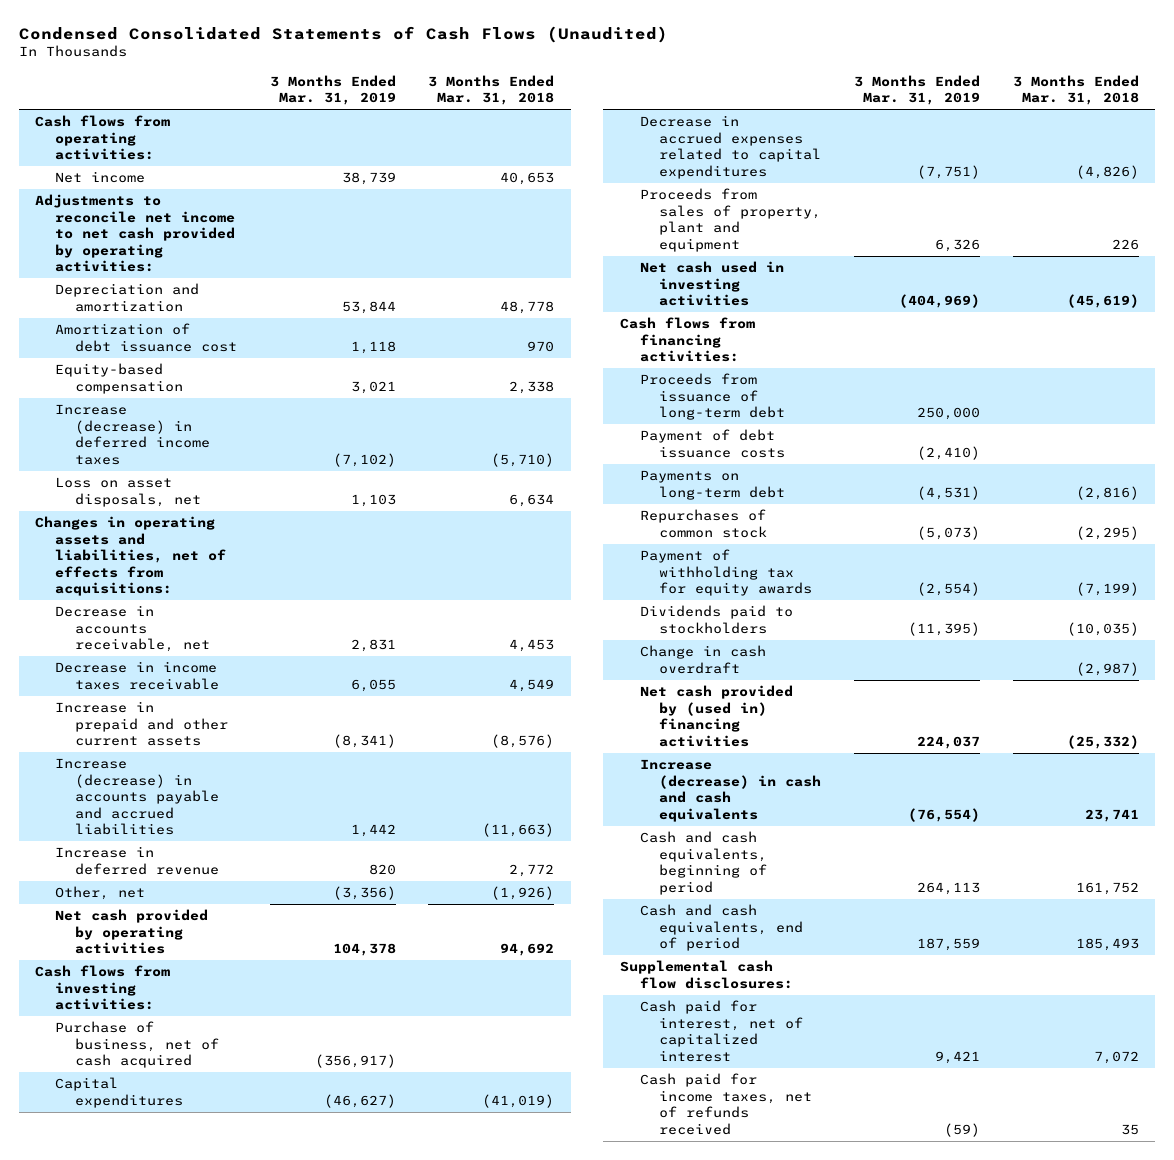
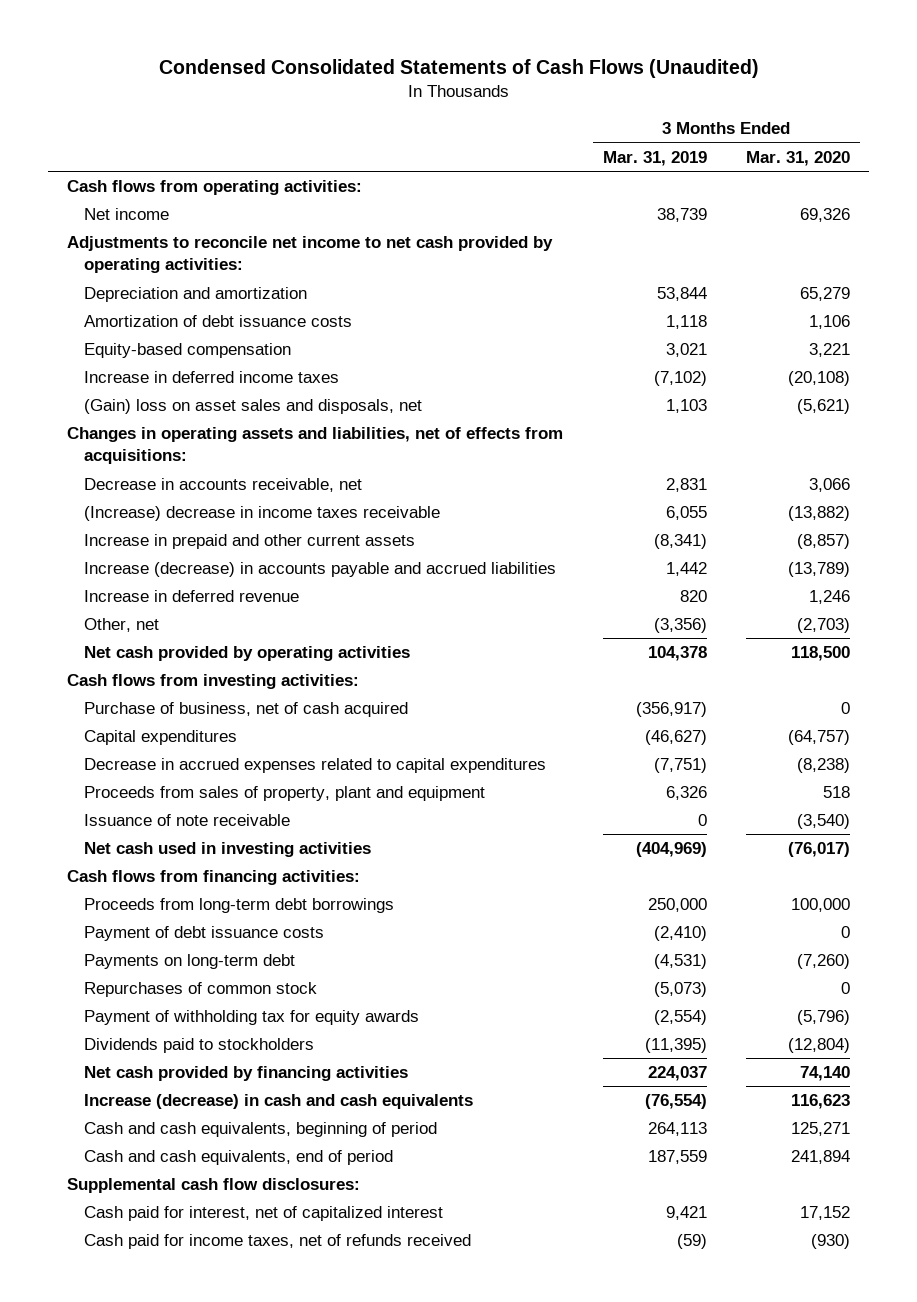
- | 3 Months Ended Mar. 31, 2019 | 3 Months Ended Mar. 31, 2018
+ | 3 Months Ended Mar. 31, 2019 | 3 Months Ended Mar. 31, 2020
- Amortization of debt issuance cost | 1,118 | 970
+ Amortization of debt issuance costs | 1,118 | 1,106
- Increase (decrease) in deferred income taxes | (7,102) | (5,710)
- Loss on asset disposals, net | 1,103 | 6,634
+ Increase in deferred income taxes | (7,102) | (20,108)
+ (Gain) loss on asset sales and disposals, net | 1,103 | (5,621)
- Decrease in income taxes receivable | 6,055 | 4,549
+ (Increase) decrease in income taxes receivable | 6,055 | (13,882)
+ Issuance of note receivable | 0 | (3,540)
- Proceeds from issuance of long-term debt | 250,000 |
+ Proceeds from long-term debt borrowings | 250,000 | 100,000
- Change in cash overdraft | | (2,987)
- Net cash provided by (used in) financing activities | 224,037 | (25,332)
+ Net cash provided by financing activities | 224,037 | 74,140

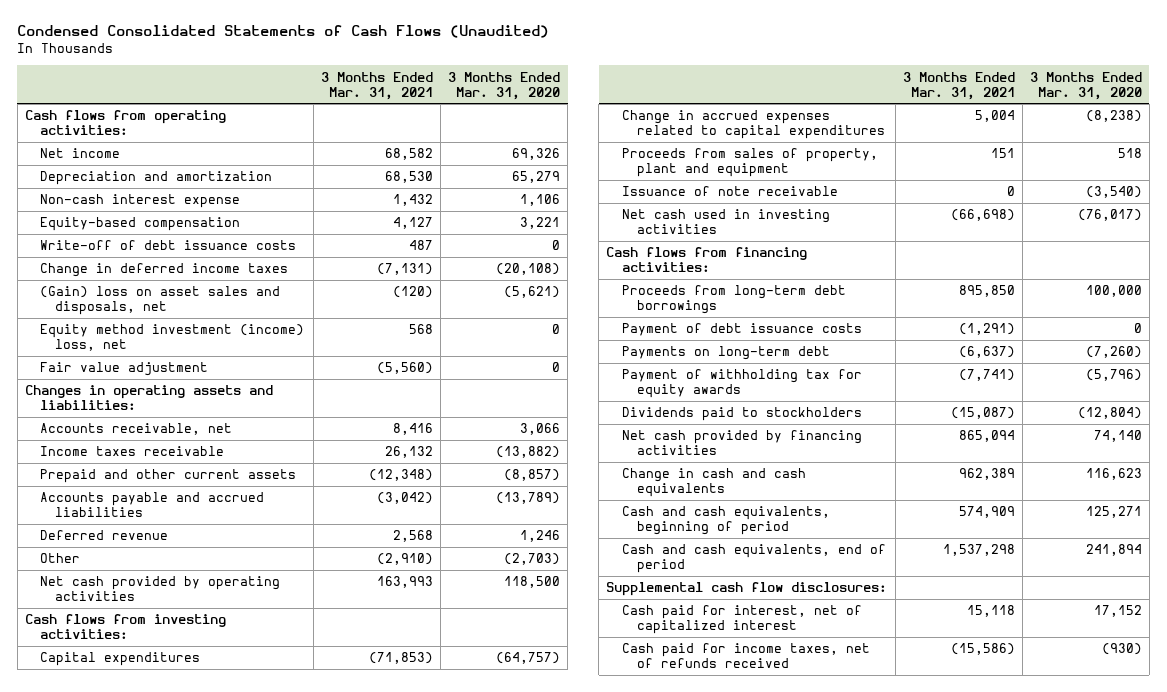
- | 3 Months Ended Mar. 31, 2019 | 3 Months Ended Mar. 31, 2020
+ | 3 Months Ended Mar. 31, 2021 | 3 Months Ended Mar. 31, 2020
- Adjustments to reconcile net income to net cash provided by operating activities:
- Amortization of debt issuance costs | 1,118 | 1,106
+ Non-cash interest expense | 1,432 | 1,106
- Increase in deferred income taxes | (7,102) | (20,108)
+ Write-off of debt issuance costs | 487 | 0
+ Change in deferred income taxes | (7,131) | (20,108)
- Changes in operating assets and liabilities, net of effects from acquisitions:
- Decrease in accounts receivable, net | 2,831 | 3,066
- (Increase) decrease in income taxes receivable | 6,055 | (13,882)
- Increase in prepaid and other current assets | (8,341) | (8,857)
- Increase (decrease) in accounts payable and accrued liabilities | 1,442 | (13,789)
- Increase in deferred revenue | 820 | 1,246
- Other, net | (3,356) | (2,703)
+ Equity method investment (income) loss, net | 568 | 0
+ Fair value adjustment | (5,560) | 0
+ Changes in operating assets and liabilities:
+ Accounts receivable, net | 8,416 | 3,066
+ Income taxes receivable | 26,132 | (13,882)
+ Prepaid and other current assets | (12,348) | (8,857)
+ Accounts payable and accrued liabilities | (3,042) | (13,789)
+ Deferred revenue | 2,568 | 1,246
+ Other | (2,910) | (2,703)
- Purchase of business, net of cash acquired | (356,917) | 0
- Decrease in accrued expenses related to capital expenditures | (7,751) | (8,238)
+ Change in accrued expenses related to capital expenditures | 5,004 | (8,238)
- Repurchases of common stock | (5,073) | 0
- Increase (decrease) in cash and cash equivalents | (76,554) | 116,623
+ Change in cash and cash equivalents | 962,389 | 116,623

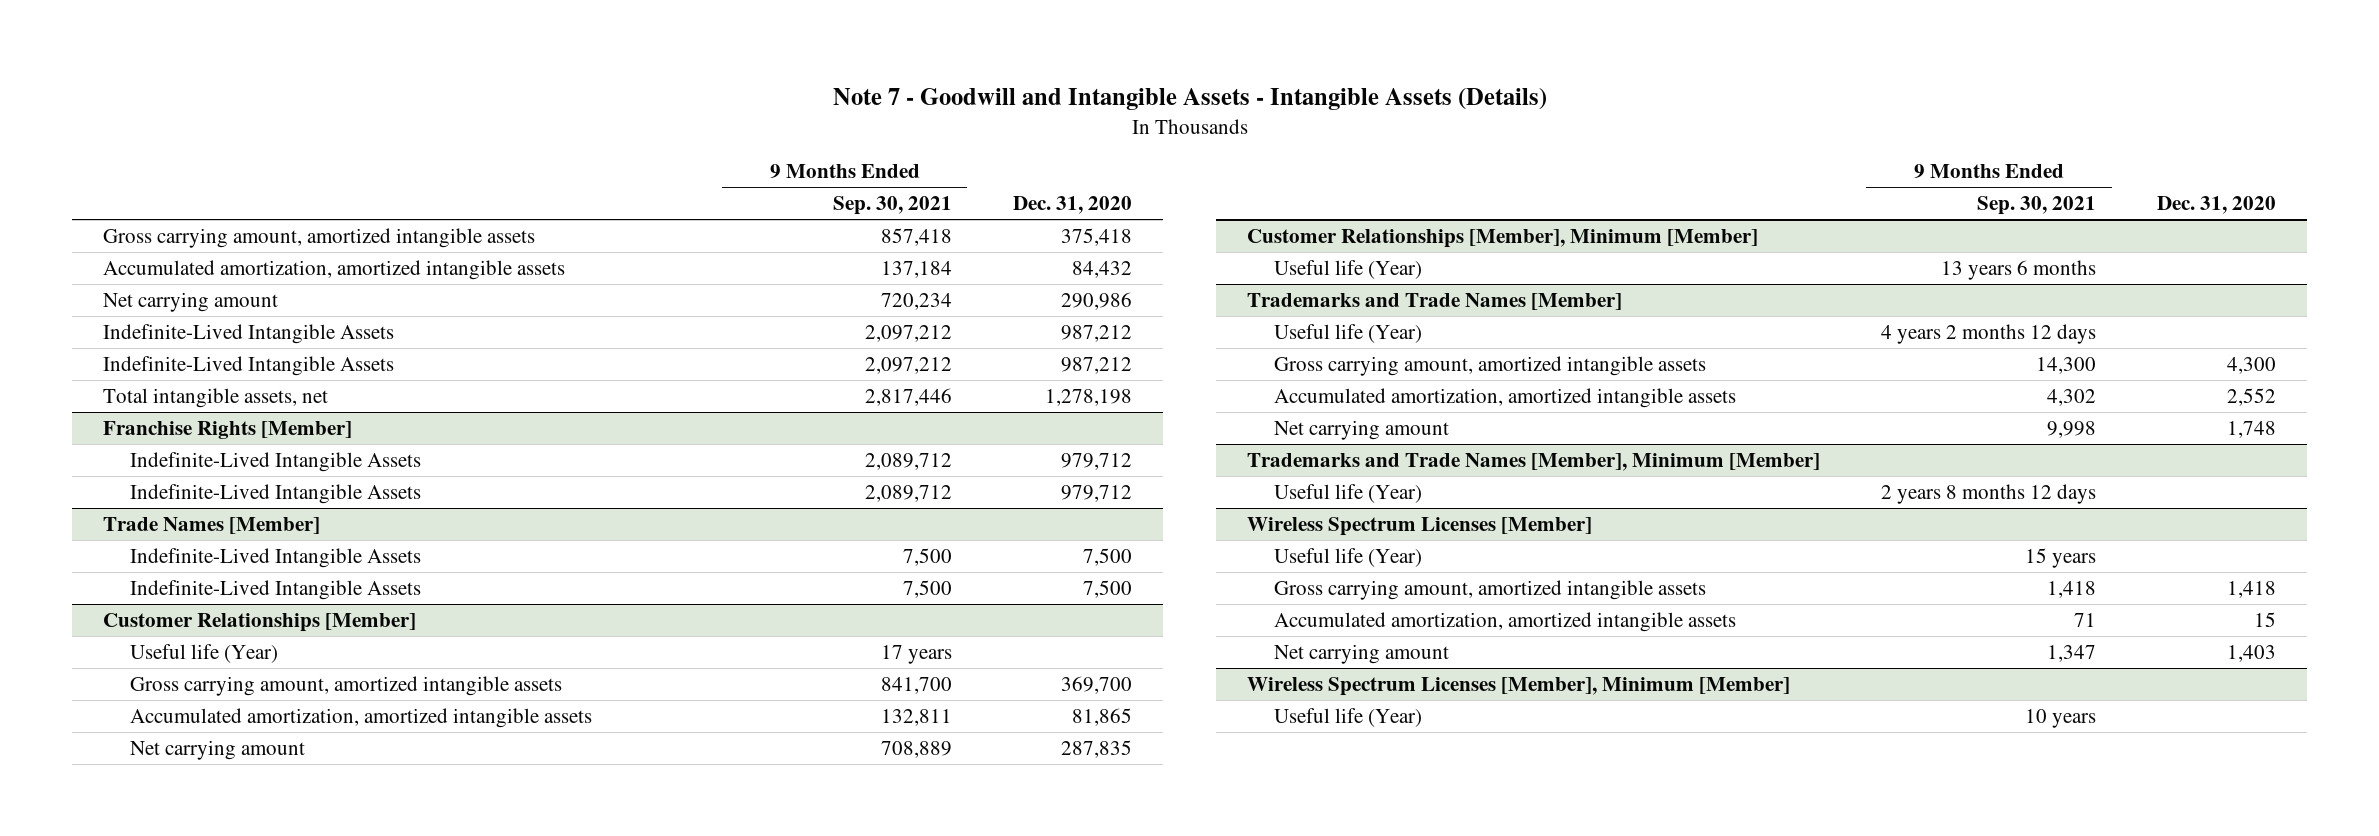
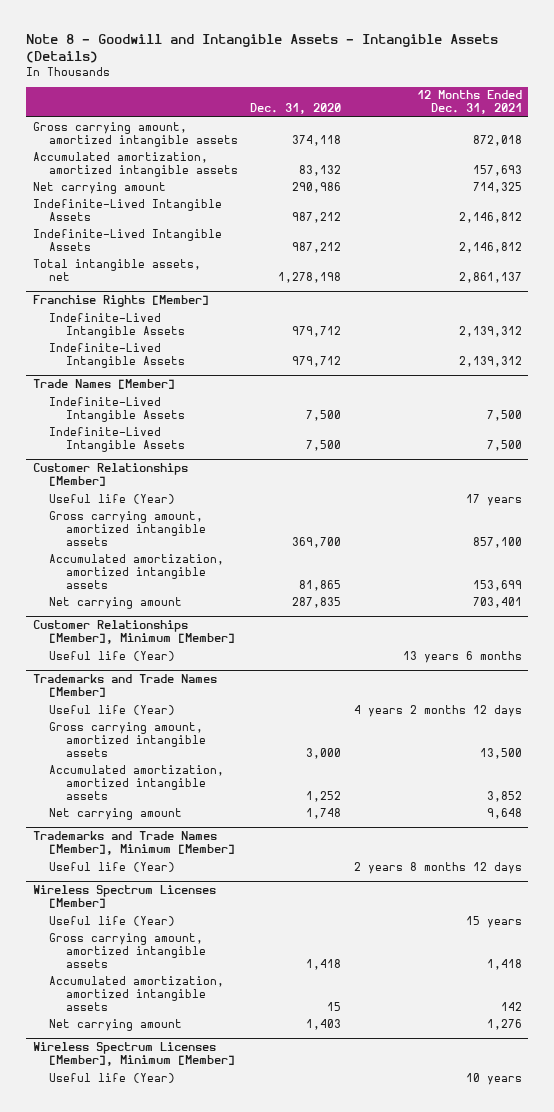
- Note 7 - Goodwill and Intangible Assets - Intangible Assets (Details)
+ Note 8 - Goodwill and Intangible Assets - Intangible Assets (Details)
- | 9 Months Ended Sep. 30, 2021 | Dec. 31, 2020
+ | Dec. 31, 2020 | 12 Months Ended Dec. 31, 2021
- Gross carrying amount, amortized intangible assets | 857,418 | 375,418
- Accumulated amortization, amortized intangible assets | 137,184 | 84,432
+ Gross carrying amount, amortized intangible assets | 374,118 | 872,018
+ Accumulated amortization, amortized intangible assets | 83,132 | 157,693
@ Trademarks and Trade Names [Member]
- Gross carrying amount, amortized intangible assets | 14,300 | 4,300
- Accumulated amortization, amortized intangible assets | 4,302 | 2,552
+ Gross carrying amount, amortized intangible assets | 3,000 | 13,500
+ Accumulated amortization, amortized intangible assets | 1,252 | 3,852

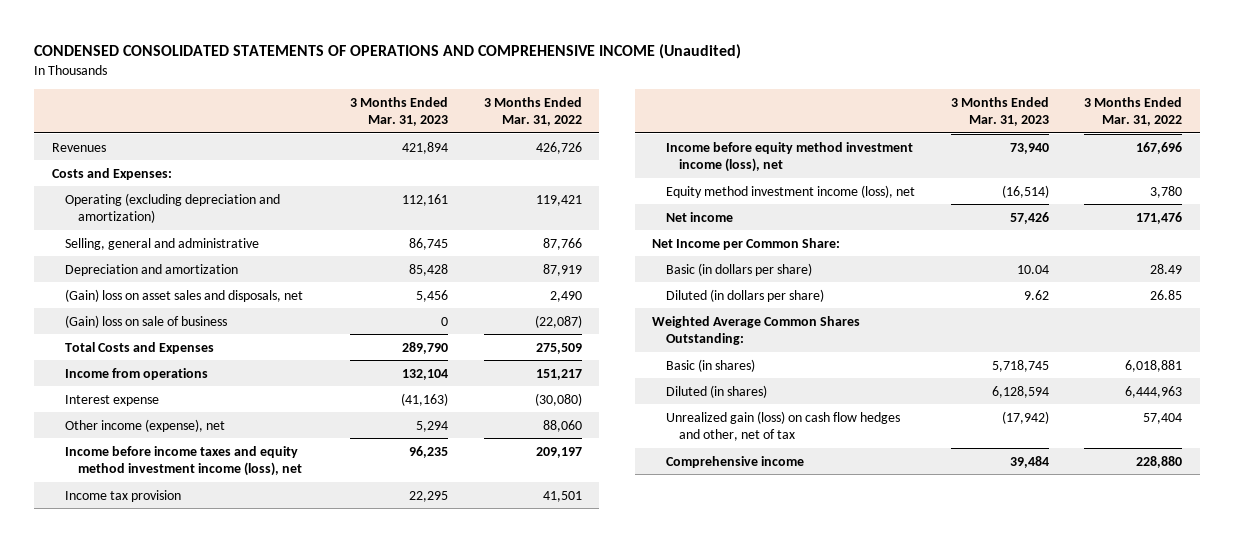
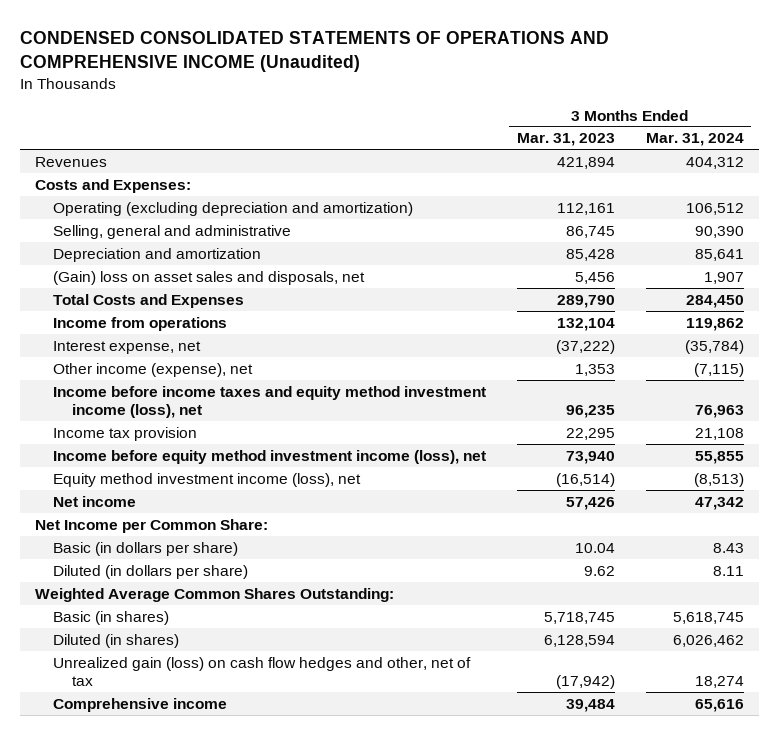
- | 3 Months Ended Mar. 31, 2023 | 3 Months Ended Mar. 31, 2022
+ | 3 Months Ended Mar. 31, 2023 | 3 Months Ended Mar. 31, 2024
- (Gain) loss on sale of business | 0 | (22,087)
- Interest expense | (41,163) | (30,080)
- Other income (expense), net | 5,294 | 88,060
+ Interest expense, net | (37,222) | (35,784)
+ Other income (expense), net | 1,353 | (7,115)

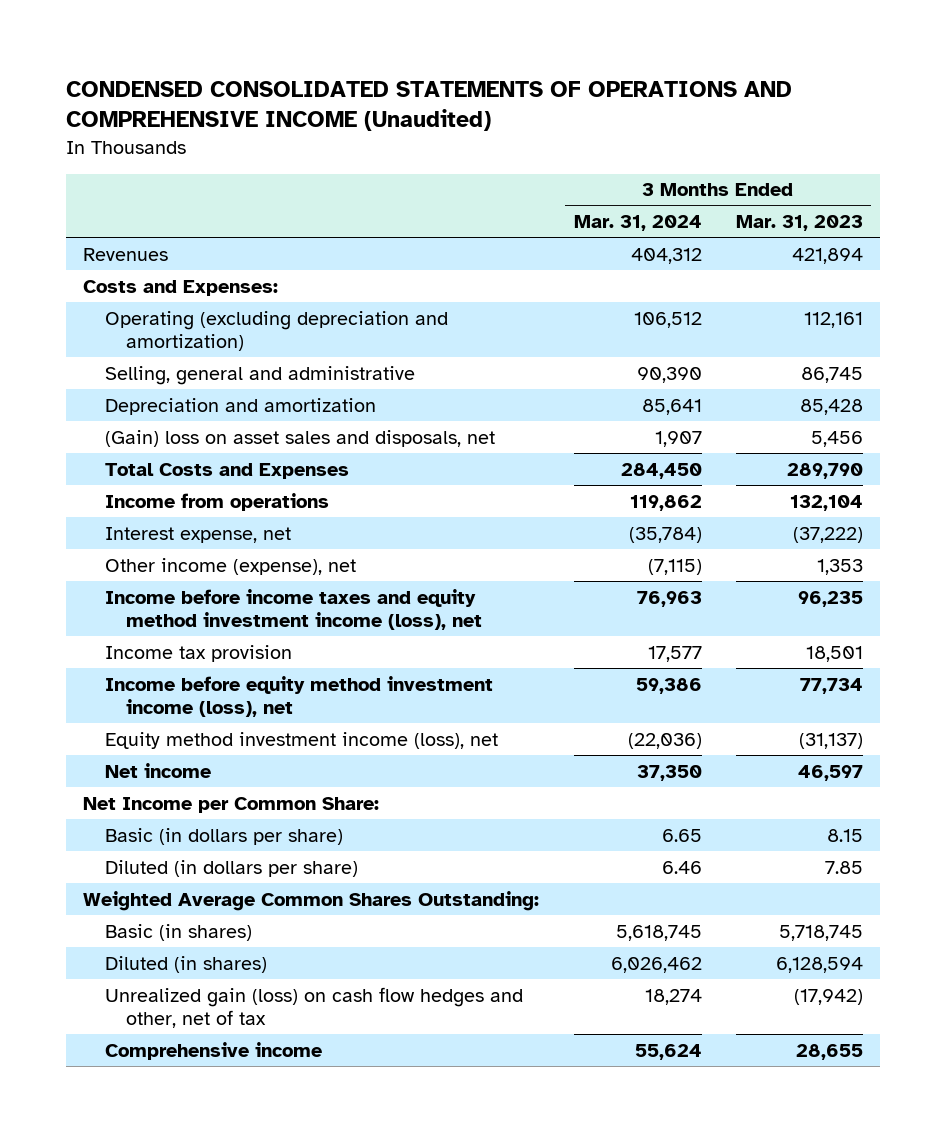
- | 3 Months Ended Mar. 31, 2023 | 3 Months Ended Mar. 31, 2024
+ | 3 Months Ended Mar. 31, 2024 | 3 Months Ended Mar. 31, 2023
- Income tax provision | 22,295 | 21,108
- Income before equity method investment income (loss), net | 73,940 | 55,855
- Equity method investment income (loss), net | (16,514) | (8,513)
- Net income | 57,426 | 47,342
+ Income tax provision | 17,577 | 18,501
+ Income before equity method investment income (loss), net | 59,386 | 77,734
+ Equity method investment income (loss), net | (22,036) | (31,137)
+ Net income | 37,350 | 46,597
- Basic (in dollars per share) | 10.04 | 8.43
- Diluted (in dollars per share) | 9.62 | 8.11
+ Basic (in dollars per share) | 6.65 | 8.15
+ Diluted (in dollars per share) | 6.46 | 7.85
- Comprehensive income | 39,484 | 65,616
+ Comprehensive income | 55,624 | 28,655

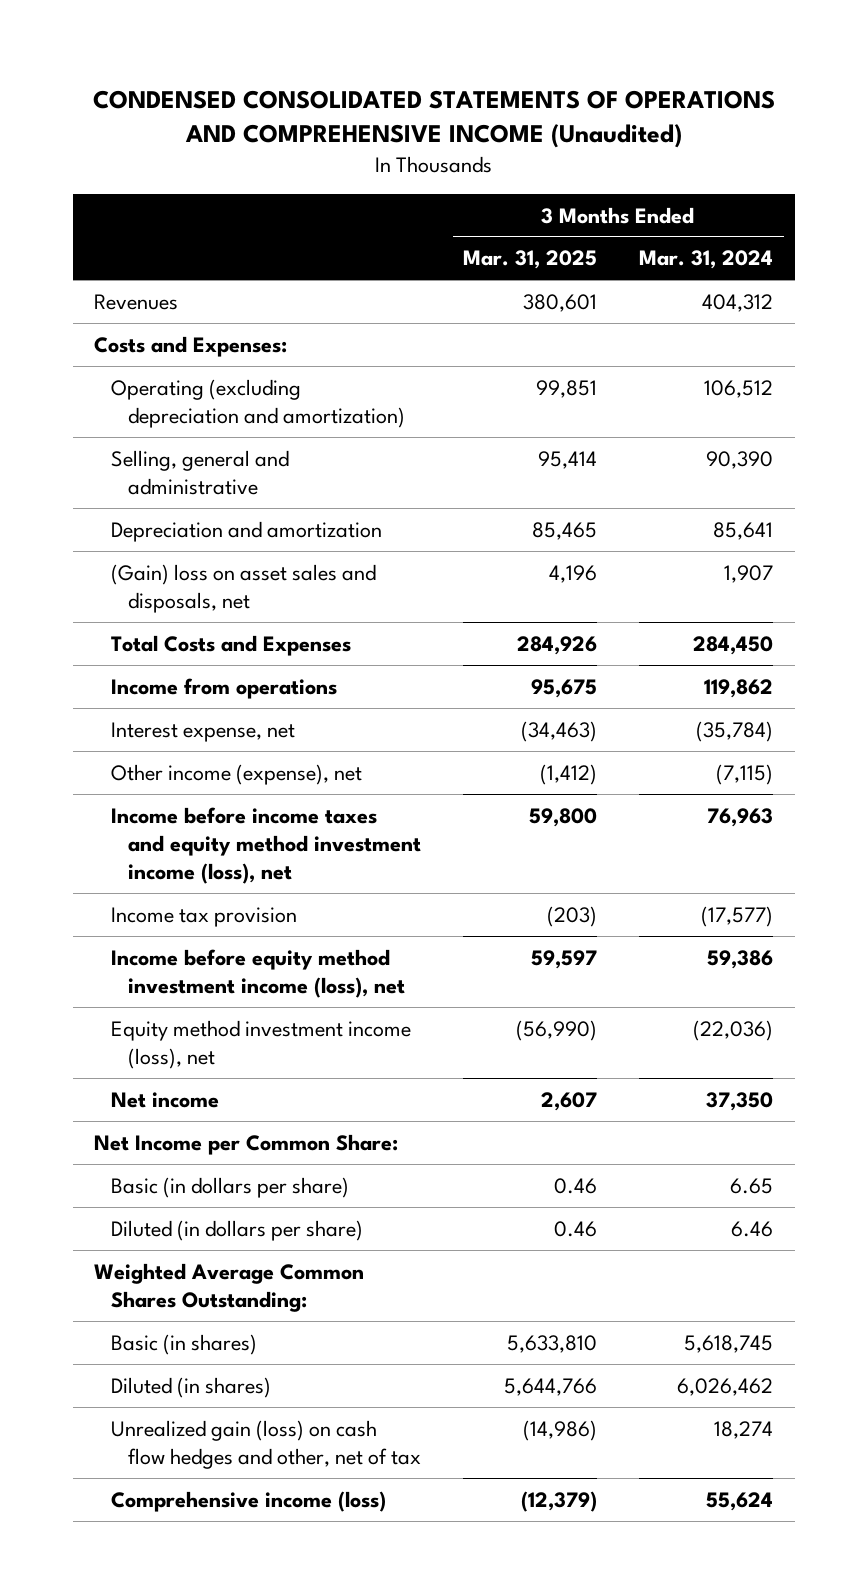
- | 3 Months Ended Mar. 31, 2024 | 3 Months Ended Mar. 31, 2023
+ | 3 Months Ended Mar. 31, 2025 | 3 Months Ended Mar. 31, 2024
- Income tax provision | 17,577 | 18,501
+ Income tax provision | (203) | (17,577)
- Comprehensive income | 55,624 | 28,655
+ Comprehensive income (loss) | (12,379) | 55,624

